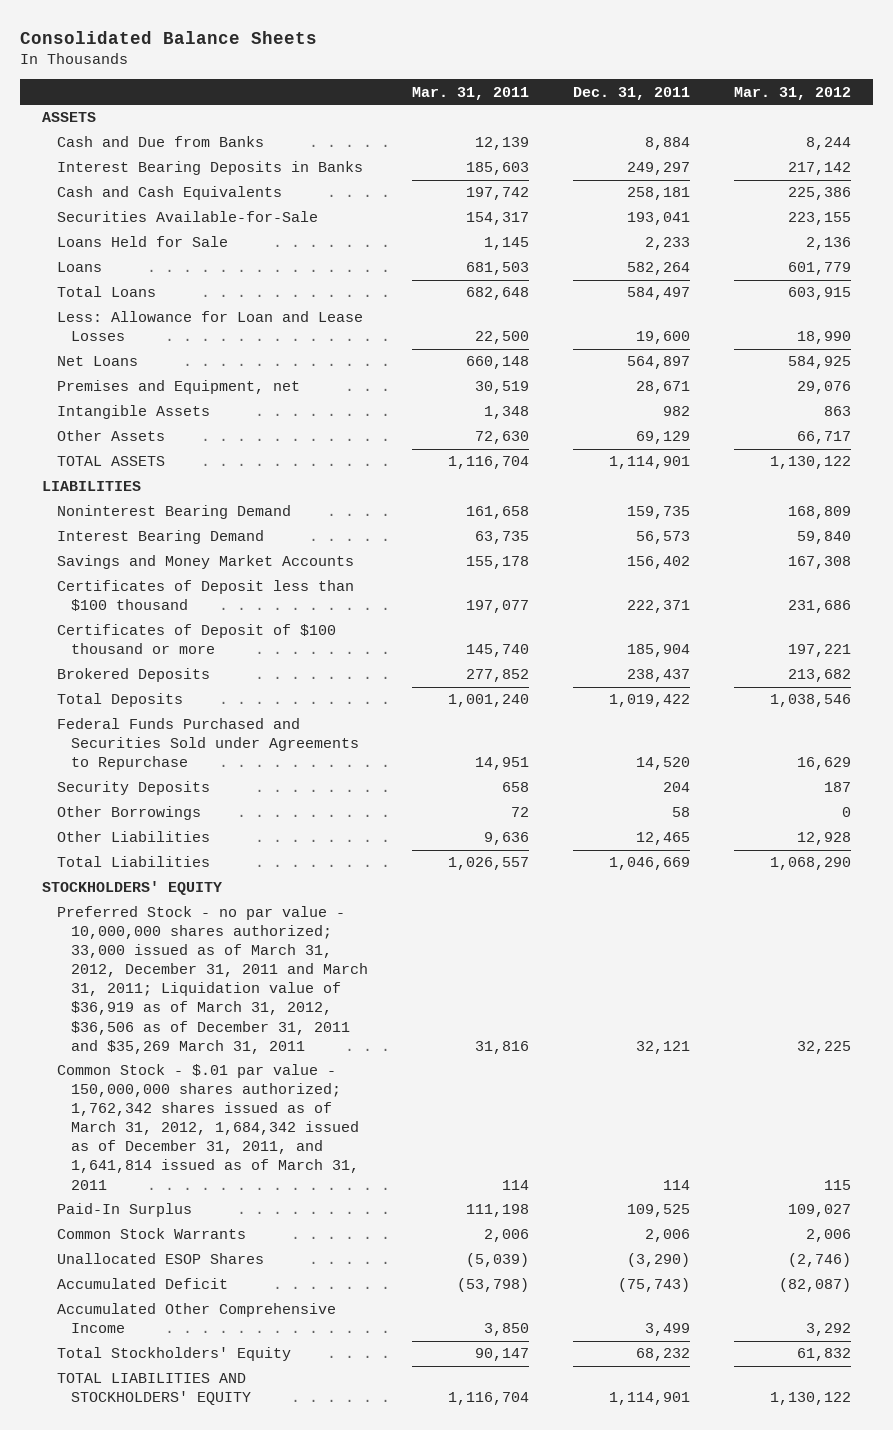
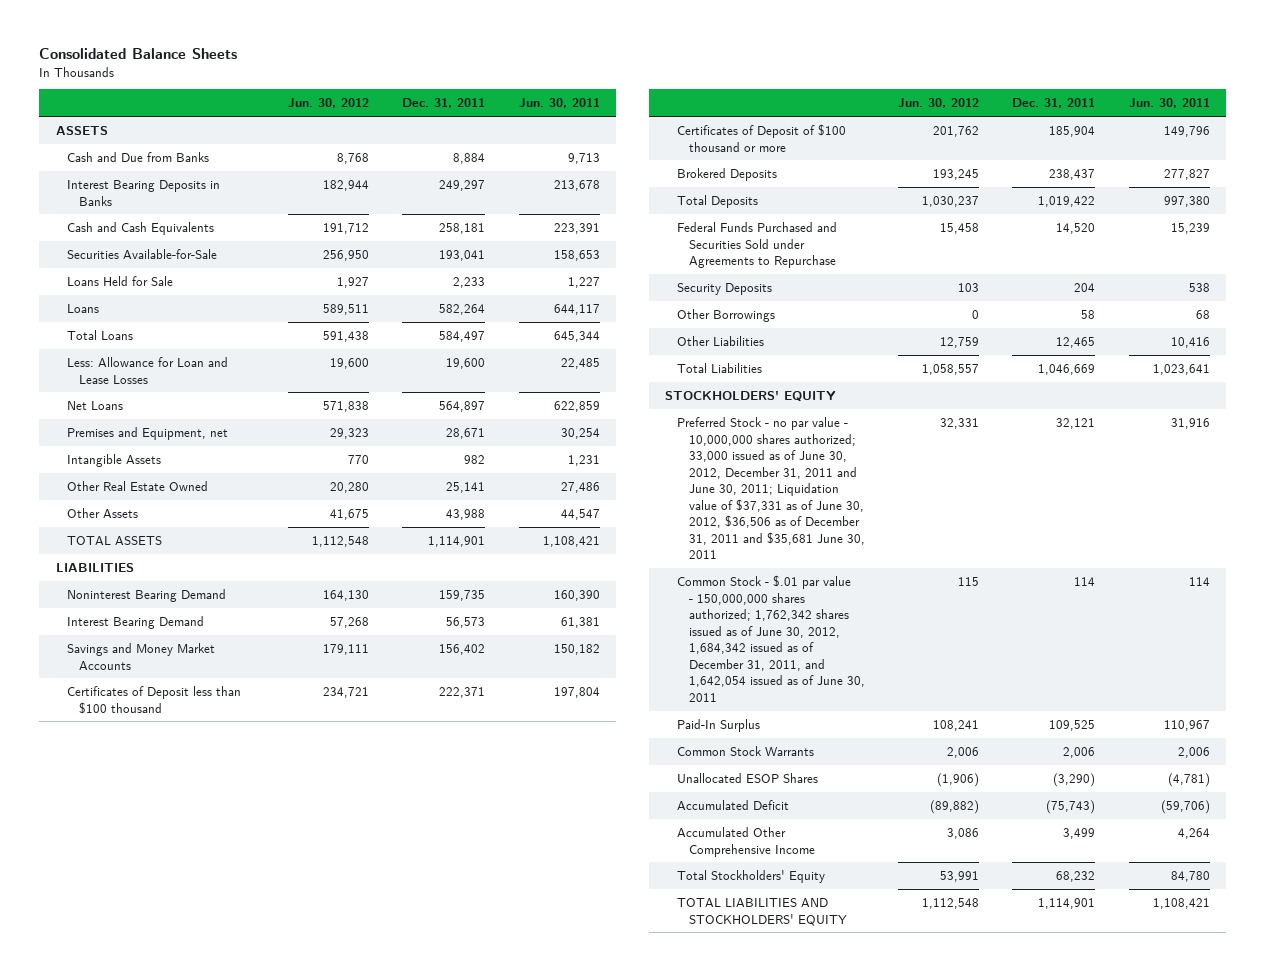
- | Mar. 31, 2011 | Dec. 31, 2011 | Mar. 31, 2012
+ | Jun. 30, 2012 | Dec. 31, 2011 | Jun. 30, 2011
- Other Assets | 72,630 | 69,129 | 66,717
+ Other Real Estate Owned | 20,280 | 25,141 | 27,486
+ Other Assets | 41,675 | 43,988 | 44,547
- Preferred Stock - no par value - 10,000,000 shares authorized; 33,000 issued as of March 31, 2012, December 31, 2011 and March 31, 2011; Liquidation value of $36,919 as of March 31, 2012, $36,506 as of December 31, 2011 and $35,269 March 31, 2011 | 31,816 | 32,121 | 32,225
- Common Stock - $.01 par value - 150,000,000 shares authorized; 1,762,342 shares issued as of March 31, 2012, 1,684,342 issued as of December 31, 2011, and 1,641,814 issued as of March 31, 2011 | 114 | 114 | 115
+ Preferred Stock - no par value - 10,000,000 shares authorized; 33,000 issued as of June 30, 2012, December 31, 2011 and June 30, 2011; Liquidation value of $37,331 as of June 30, 2012, $36,506 as of December 31, 2011 and $35,681 June 30, 2011 | 32,331 | 32,121 | 31,916
+ Common Stock - $.01 par value - 150,000,000 shares authorized; 1,762,342 shares issued as of June 30, 2012, 1,684,342 issued as of December 31, 2011, and 1,642,054 issued as of June 30, 2011 | 115 | 114 | 114

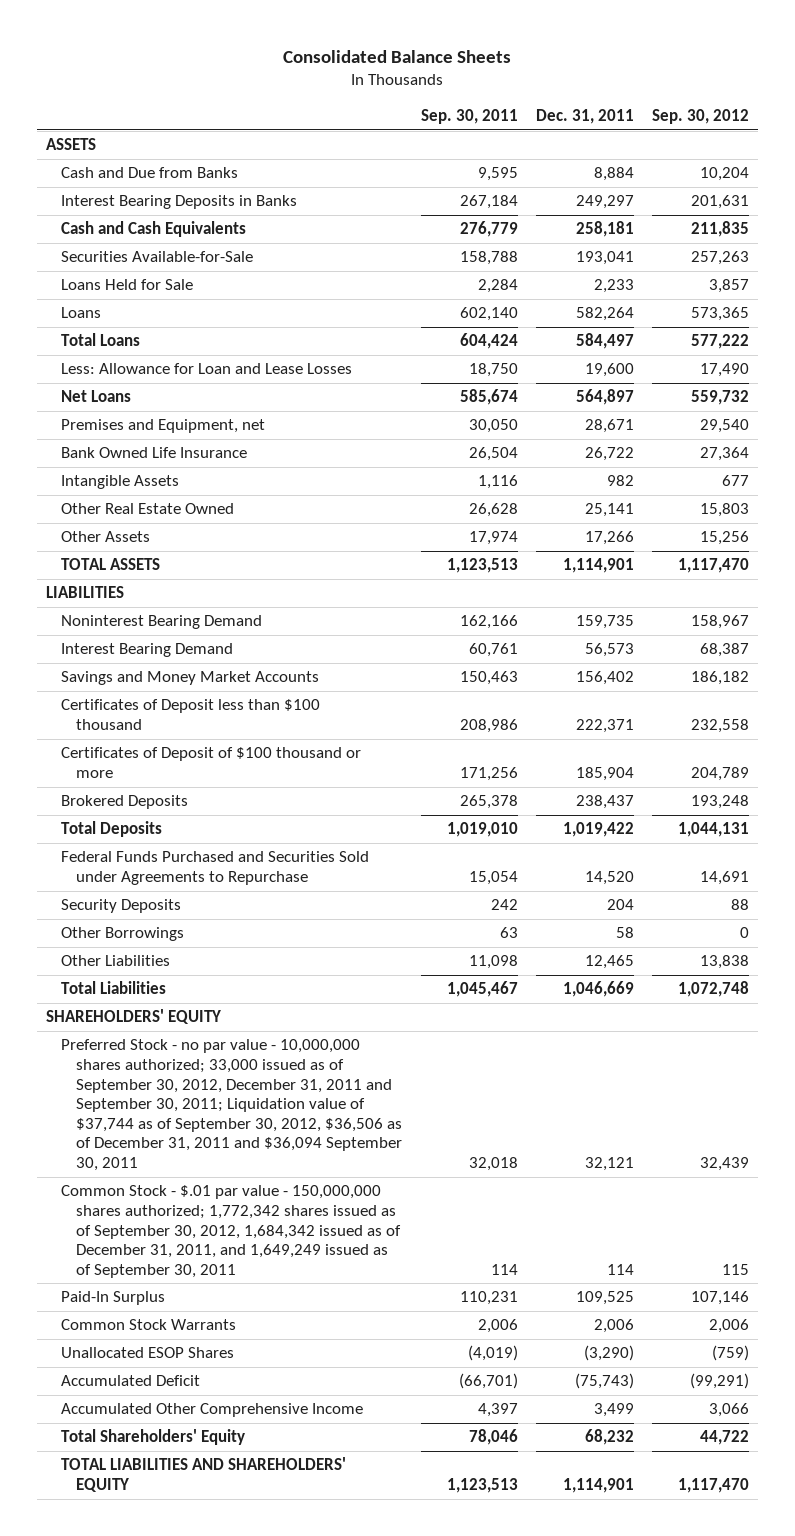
- | Jun. 30, 2012 | Dec. 31, 2011 | Jun. 30, 2011
+ | Sep. 30, 2011 | Dec. 31, 2011 | Sep. 30, 2012
+ Bank Owned Life Insurance | 26,504 | 26,722 | 27,364
- Other Assets | 41,675 | 43,988 | 44,547
+ Other Assets | 17,974 | 17,266 | 15,256
- STOCKHOLDERS' EQUITY
- Preferred Stock - no par value - 10,000,000 shares authorized; 33,000 issued as of June 30, 2012, December 31, 2011 and June 30, 2011; Liquidation value of $37,331 as of June 30, 2012, $36,506 as of December 31, 2011 and $35,681 June 30, 2011 | 32,331 | 32,121 | 31,916
- Common Stock - $.01 par value - 150,000,000 shares authorized; 1,762,342 shares issued as of June 30, 2012, 1,684,342 issued as of December 31, 2011, and 1,642,054 issued as of June 30, 2011 | 115 | 114 | 114
+ SHAREHOLDERS' EQUITY
+ Preferred Stock - no par value - 10,000,000 shares authorized; 33,000 issued as of September 30, 2012, December 31, 2011 and September 30, 2011; Liquidation value of $37,744 as of September 30, 2012, $36,506 as of December 31, 2011 and $36,094 September 30, 2011 | 32,018 | 32,121 | 32,439
+ Common Stock - $.01 par value - 150,000,000 shares authorized; 1,772,342 shares issued as of September 30, 2012, 1,684,342 issued as of December 31, 2011, and 1,649,249 issued as of September 30, 2011 | 114 | 114 | 115
- Total Stockholders' Equity | 53,991 | 68,232 | 84,780
- TOTAL LIABILITIES AND STOCKHOLDERS' EQUITY | 1,112,548 | 1,114,901 | 1,108,421
+ Total Shareholders' Equity | 78,046 | 68,232 | 44,722
+ TOTAL LIABILITIES AND SHAREHOLDERS' EQUITY | 1,123,513 | 1,114,901 | 1,117,470

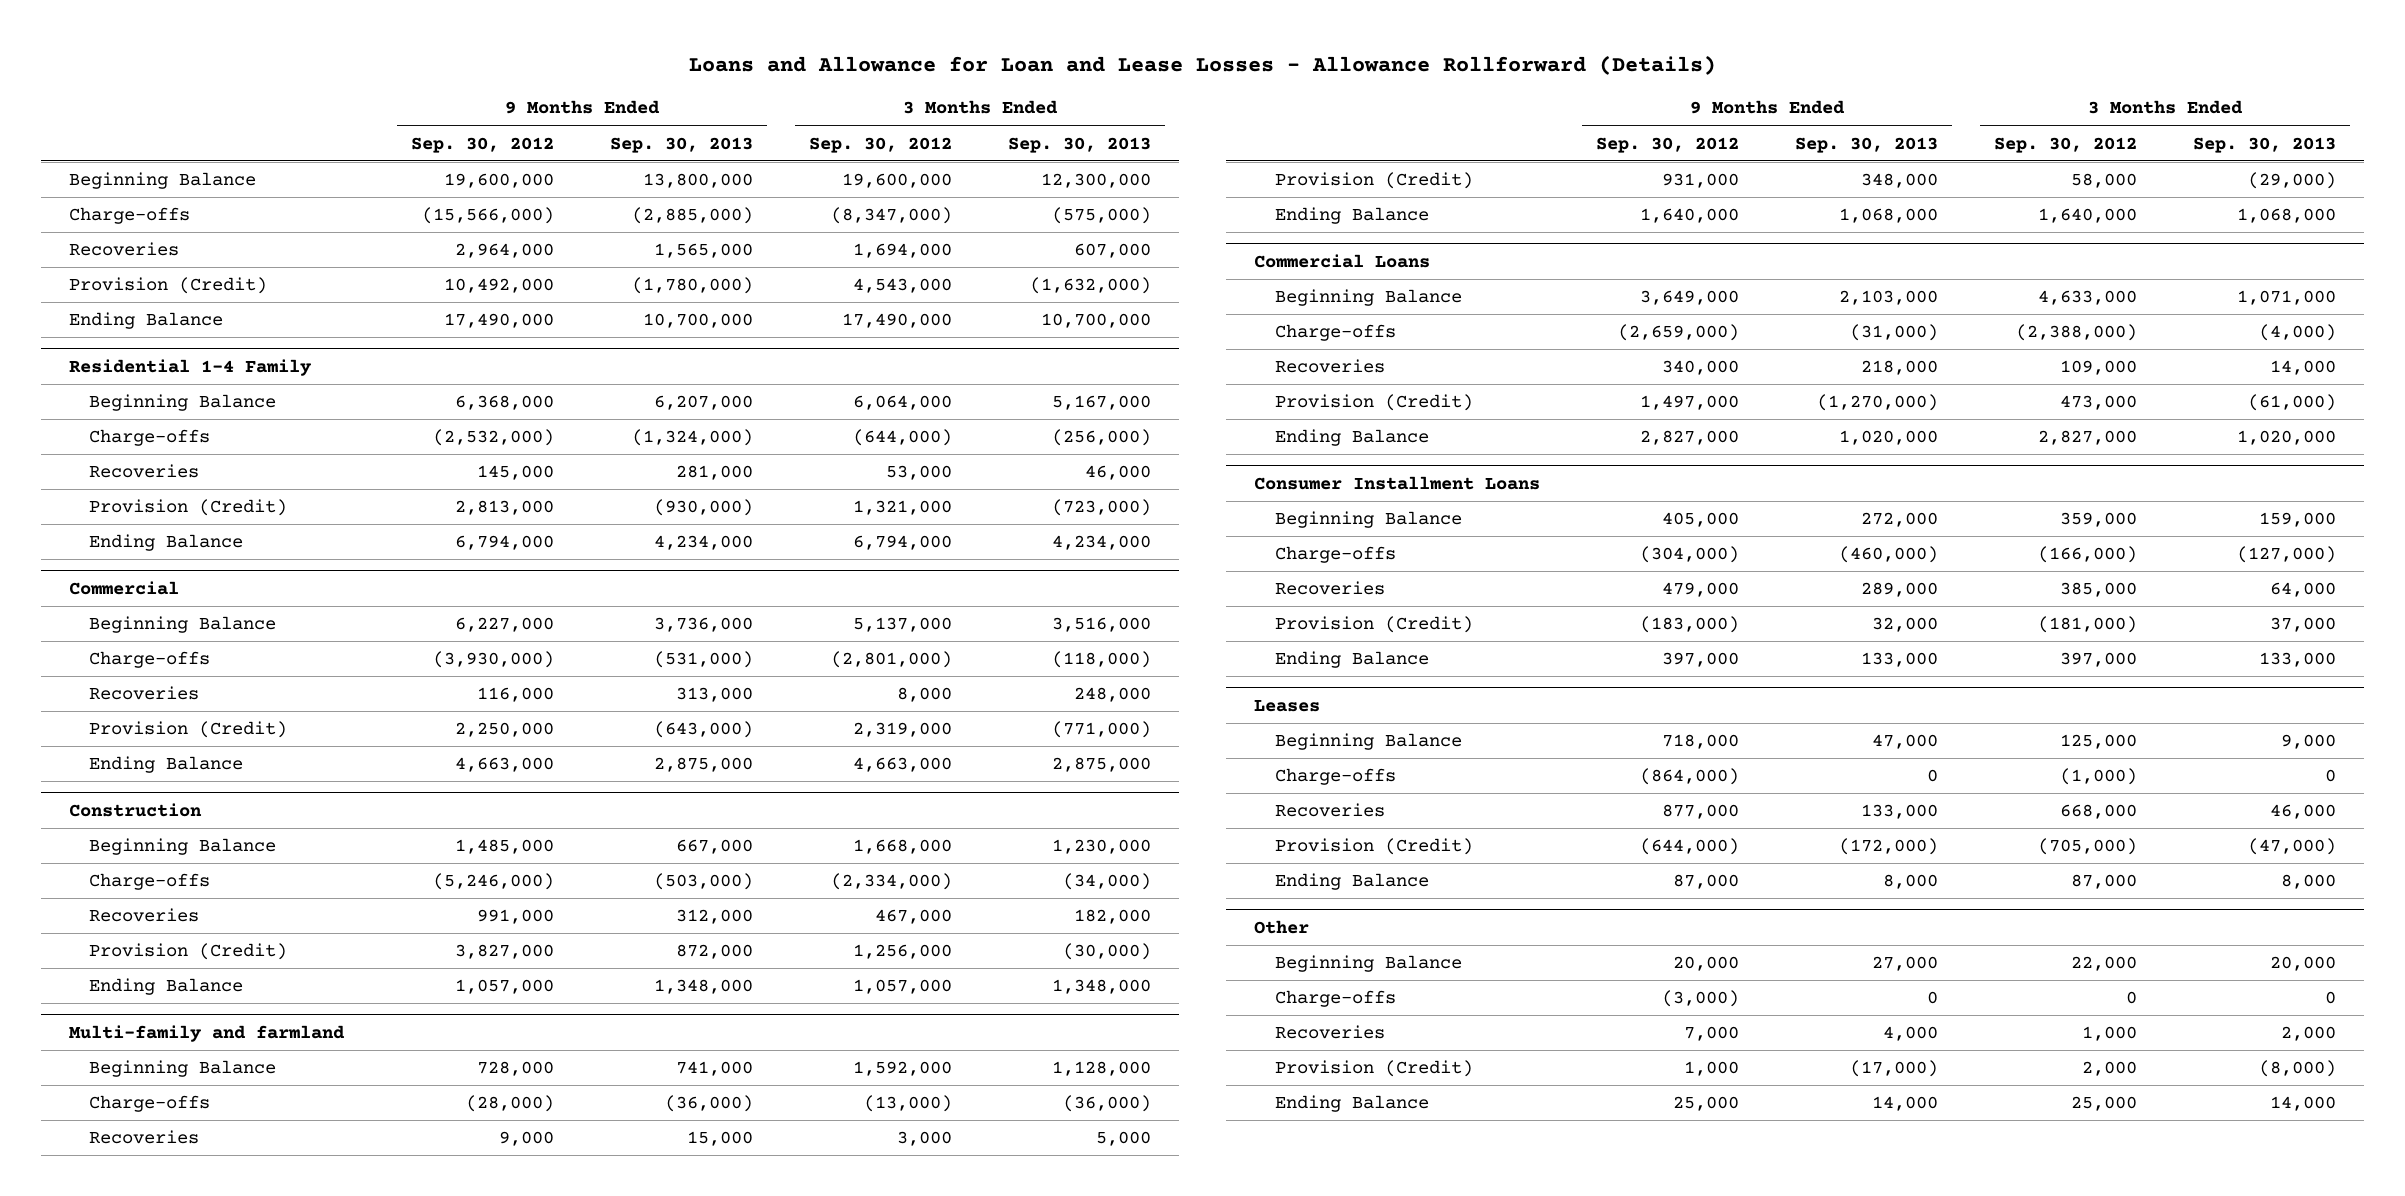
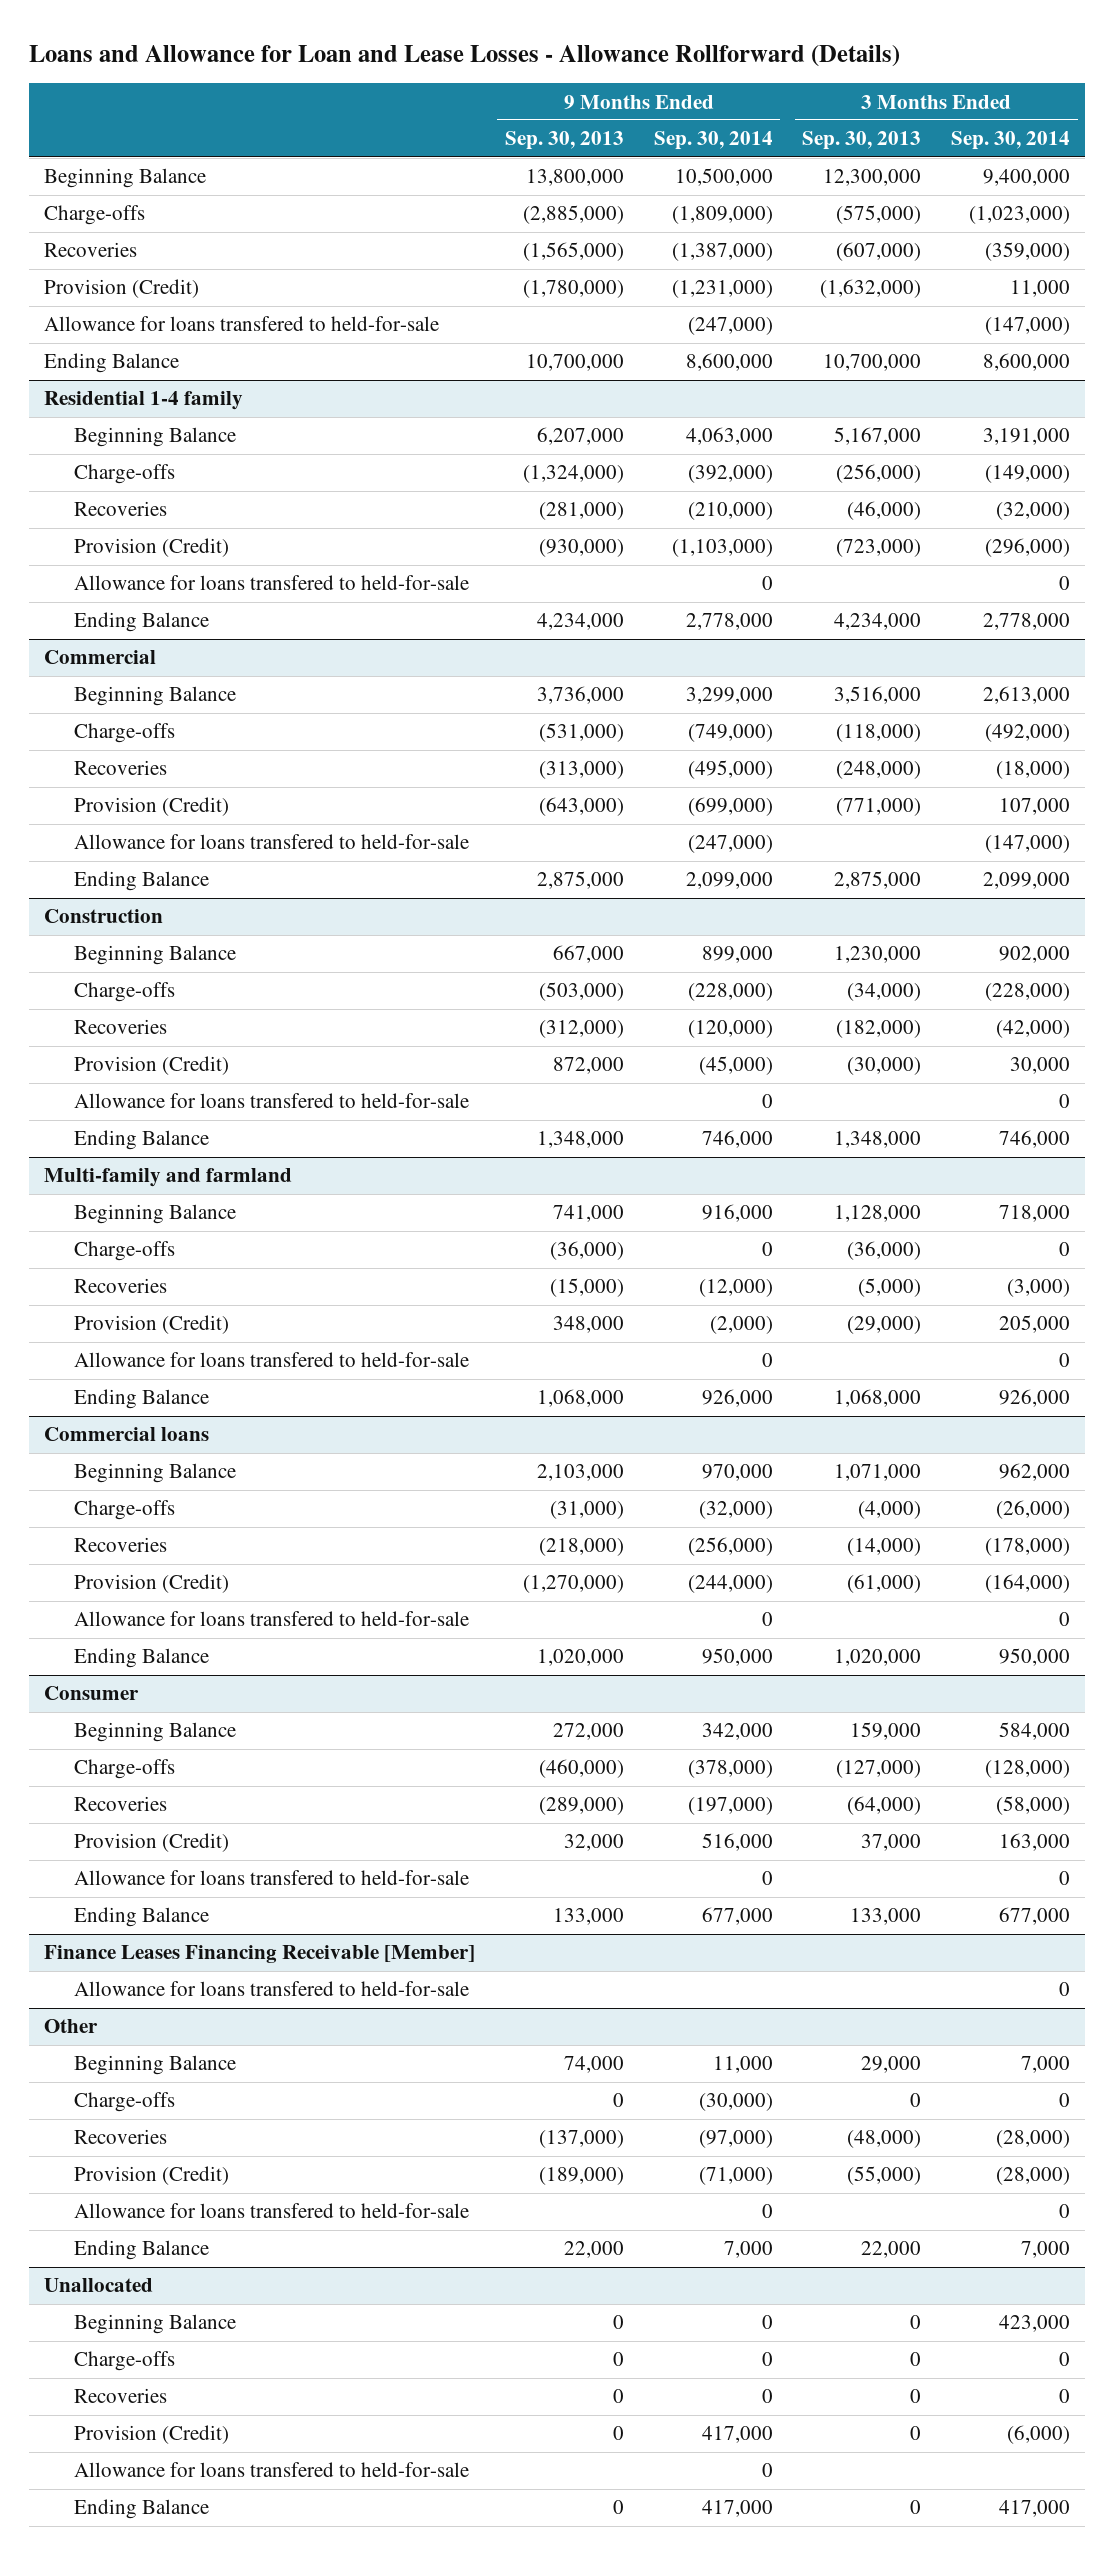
- | 9 Months Ended Sep. 30, 2012 | 9 Months Ended Sep. 30, 2013 | 3 Months Ended Sep. 30, 2012 | 3 Months Ended Sep. 30, 2013
+ | 9 Months Ended Sep. 30, 2013 | 9 Months Ended Sep. 30, 2014 | 3 Months Ended Sep. 30, 2013 | 3 Months Ended Sep. 30, 2014
- Recoveries | 2,964,000 | 1,565,000 | 1,694,000 | 607,000
+ Recoveries | (1,565,000) | (1,387,000) | (607,000) | (359,000)
+ Allowance for loans transfered to held-for-sale | | (247,000) | | (147,000)
- Residential 1-4 Family
+ Residential 1-4 family
- Recoveries | 145,000 | 281,000 | 53,000 | 46,000
+ Recoveries | (281,000) | (210,000) | (46,000) | (32,000)
+ Allowance for loans transfered to held-for-sale | | 0 | | 0
@ Commercial
- Recoveries | 116,000 | 313,000 | 8,000 | 248,000
+ Recoveries | (313,000) | (495,000) | (248,000) | (18,000)
+ Allowance for loans transfered to held-for-sale | | (247,000) | | (147,000)
@ Construction
- Recoveries | 991,000 | 312,000 | 467,000 | 182,000
+ Recoveries | (312,000) | (120,000) | (182,000) | (42,000)
+ Allowance for loans transfered to held-for-sale | | 0 | | 0
@ Multi-family and farmland
- Recoveries | 9,000 | 15,000 | 3,000 | 5,000
+ Recoveries | (15,000) | (12,000) | (5,000) | (3,000)
+ Allowance for loans transfered to held-for-sale | | 0 | | 0
- Commercial Loans
+ Commercial loans
- Recoveries | 340,000 | 218,000 | 109,000 | 14,000
+ Recoveries | (218,000) | (256,000) | (14,000) | (178,000)
+ Allowance for loans transfered to held-for-sale | | 0 | | 0
- Consumer Installment Loans
+ Consumer
- Recoveries | 479,000 | 289,000 | 385,000 | 64,000
+ Recoveries | (289,000) | (197,000) | (64,000) | (58,000)
+ Allowance for loans transfered to held-for-sale | | 0 | | 0
- Leases
- Beginning Balance | 718,000 | 47,000 | 125,000 | 9,000
- Charge-offs | (864,000) | 0 | (1,000) | 0
- Recoveries | 877,000 | 133,000 | 668,000 | 46,000
- Provision (Credit) | (644,000) | (172,000) | (705,000) | (47,000)
- Ending Balance | 87,000 | 8,000 | 87,000 | 8,000
+ Finance Leases Financing Receivable [Member]
+ Allowance for loans transfered to held-for-sale | | | | 0
@ Other
- Beginning Balance | 20,000 | 27,000 | 22,000 | 20,000
+ Beginning Balance | 74,000 | 11,000 | 29,000 | 7,000
- Recoveries | 7,000 | 4,000 | 1,000 | 2,000
- Provision (Credit) | 1,000 | (17,000) | 2,000 | (8,000)
- Ending Balance | 25,000 | 14,000 | 25,000 | 14,000
+ Recoveries | (137,000) | (97,000) | (48,000) | (28,000)
+ Provision (Credit) | (189,000) | (71,000) | (55,000) | (28,000)
+ Allowance for loans transfered to held-for-sale | | 0 | | 0
+ Ending Balance | 22,000 | 7,000 | 22,000 | 7,000
+ Unallocated
+ Beginning Balance | 0 | 0 | 0 | 423,000
+ Charge-offs | 0 | 0 | 0 | 0
+ Recoveries | 0 | 0 | 0 | 0
+ Provision (Credit) | 0 | 417,000 | 0 | (6,000)
+ Allowance for loans transfered to held-for-sale | | 0 | |
+ Ending Balance | 0 | 417,000 | 0 | 417,000

